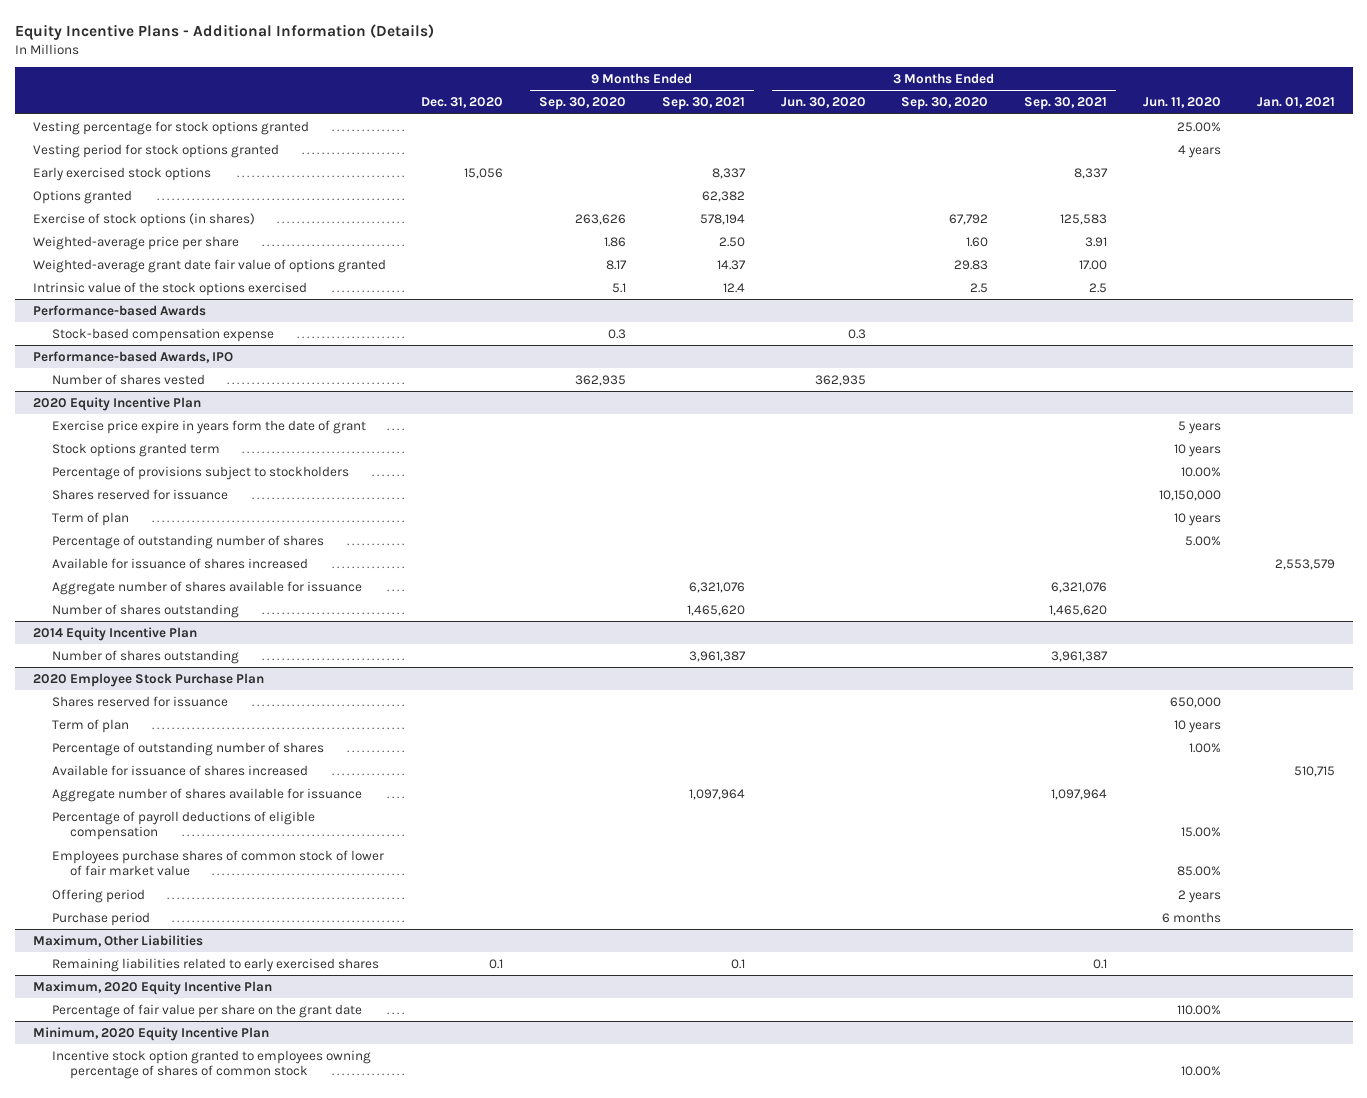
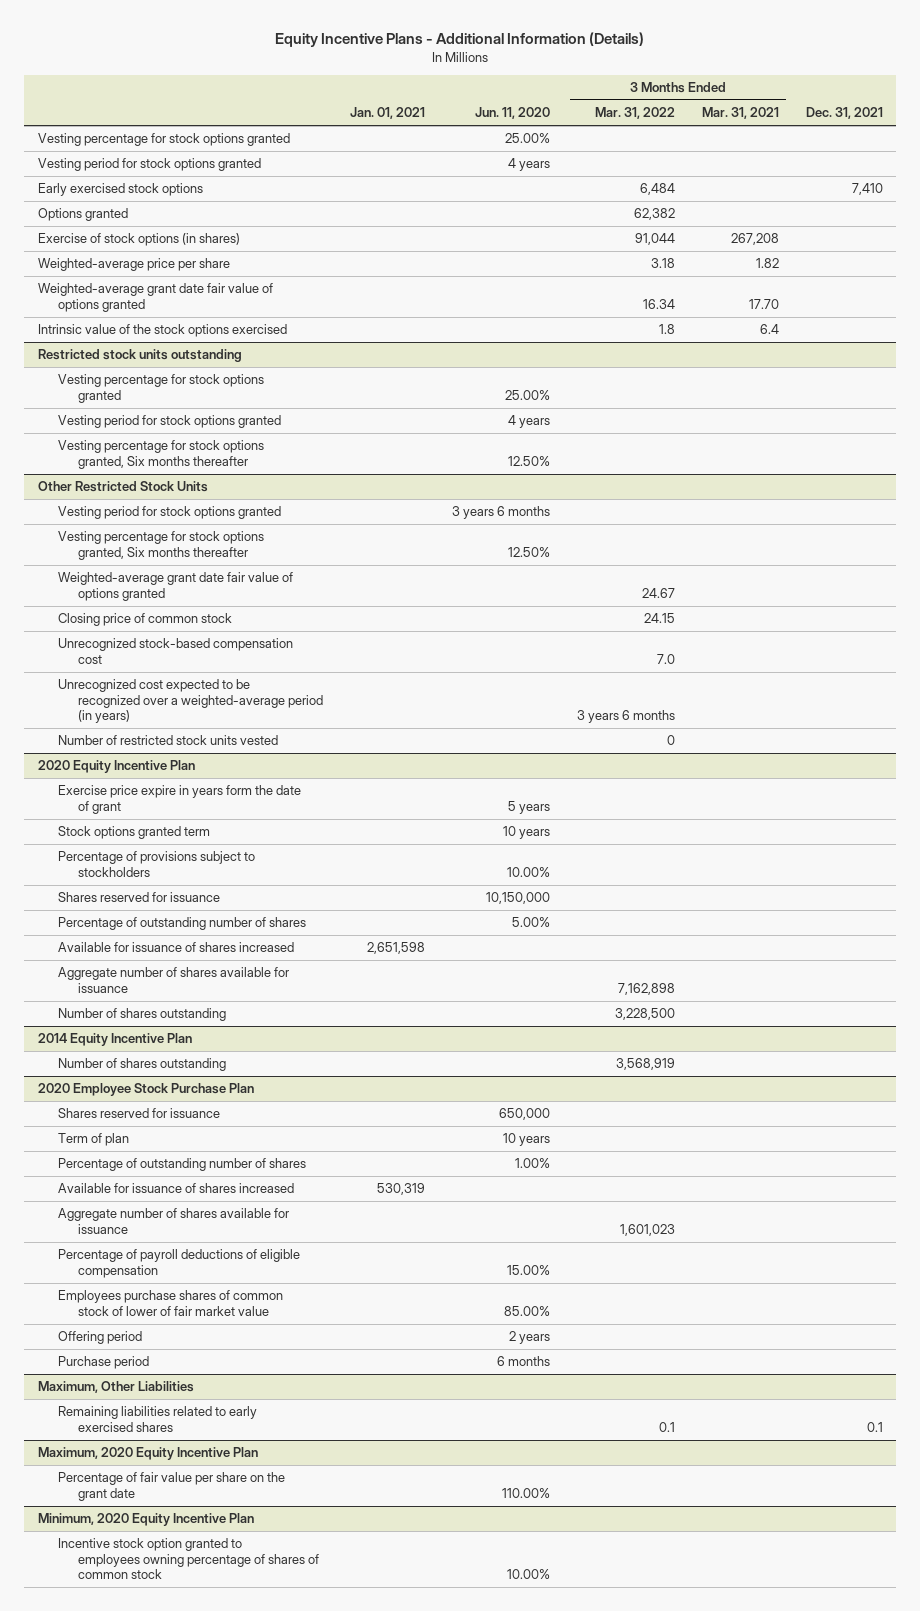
- | Dec. 31, 2020 | 9 Months Ended Sep. 30, 2020 | 9 Months Ended Sep. 30, 2021 | 3 Months Ended Jun. 30, 2020 | 3 Months Ended Sep. 30, 2020 | 3 Months Ended Sep. 30, 2021 | Jun. 11, 2020 | Jan. 01, 2021
+ | Jan. 01, 2021 | Jun. 11, 2020 | 3 Months Ended Mar. 31, 2022 | 3 Months Ended Mar. 31, 2021 | Dec. 31, 2021
- Performance-based Awards
- Stock-based compensation expense | | 0.3 | | 0.3 | | | |
- Performance-based Awards, IPO
- Number of shares vested | | 362,935 | | 362,935 | | | |
+ Restricted stock units outstanding
+ Vesting percentage for stock options granted | | 25.00% | | |
+ Vesting period for stock options granted | | 4 years | | |
+ Vesting percentage for stock options granted, Six months thereafter | | 12.50% | | |
+ Other Restricted Stock Units
+ Vesting period for stock options granted | | 3 years 6 months | | |
+ Vesting percentage for stock options granted, Six months thereafter | | 12.50% | | |
+ Weighted-average grant date fair value of options granted | | | 24.67 | |
+ Closing price of common stock | | | 24.15 | |
+ Unrecognized stock-based compensation cost | | | 7.0 | |
+ Unrecognized cost expected to be recognized over a weighted-average period (in years) | | | 3 years 6 months | |
+ Number of restricted stock units vested | | | 0 | |
@ 2020 Equity Incentive Plan
- Term of plan | | | | | | | 10 years |
- Available for issuance of shares increased | | | | | | | | 2,553,579
+ Available for issuance of shares increased | 2,651,598 | | | |
@ 2020 Employee Stock Purchase Plan
- Available for issuance of shares increased | | | | | | | | 510,715
+ Available for issuance of shares increased | 530,319 | | | |

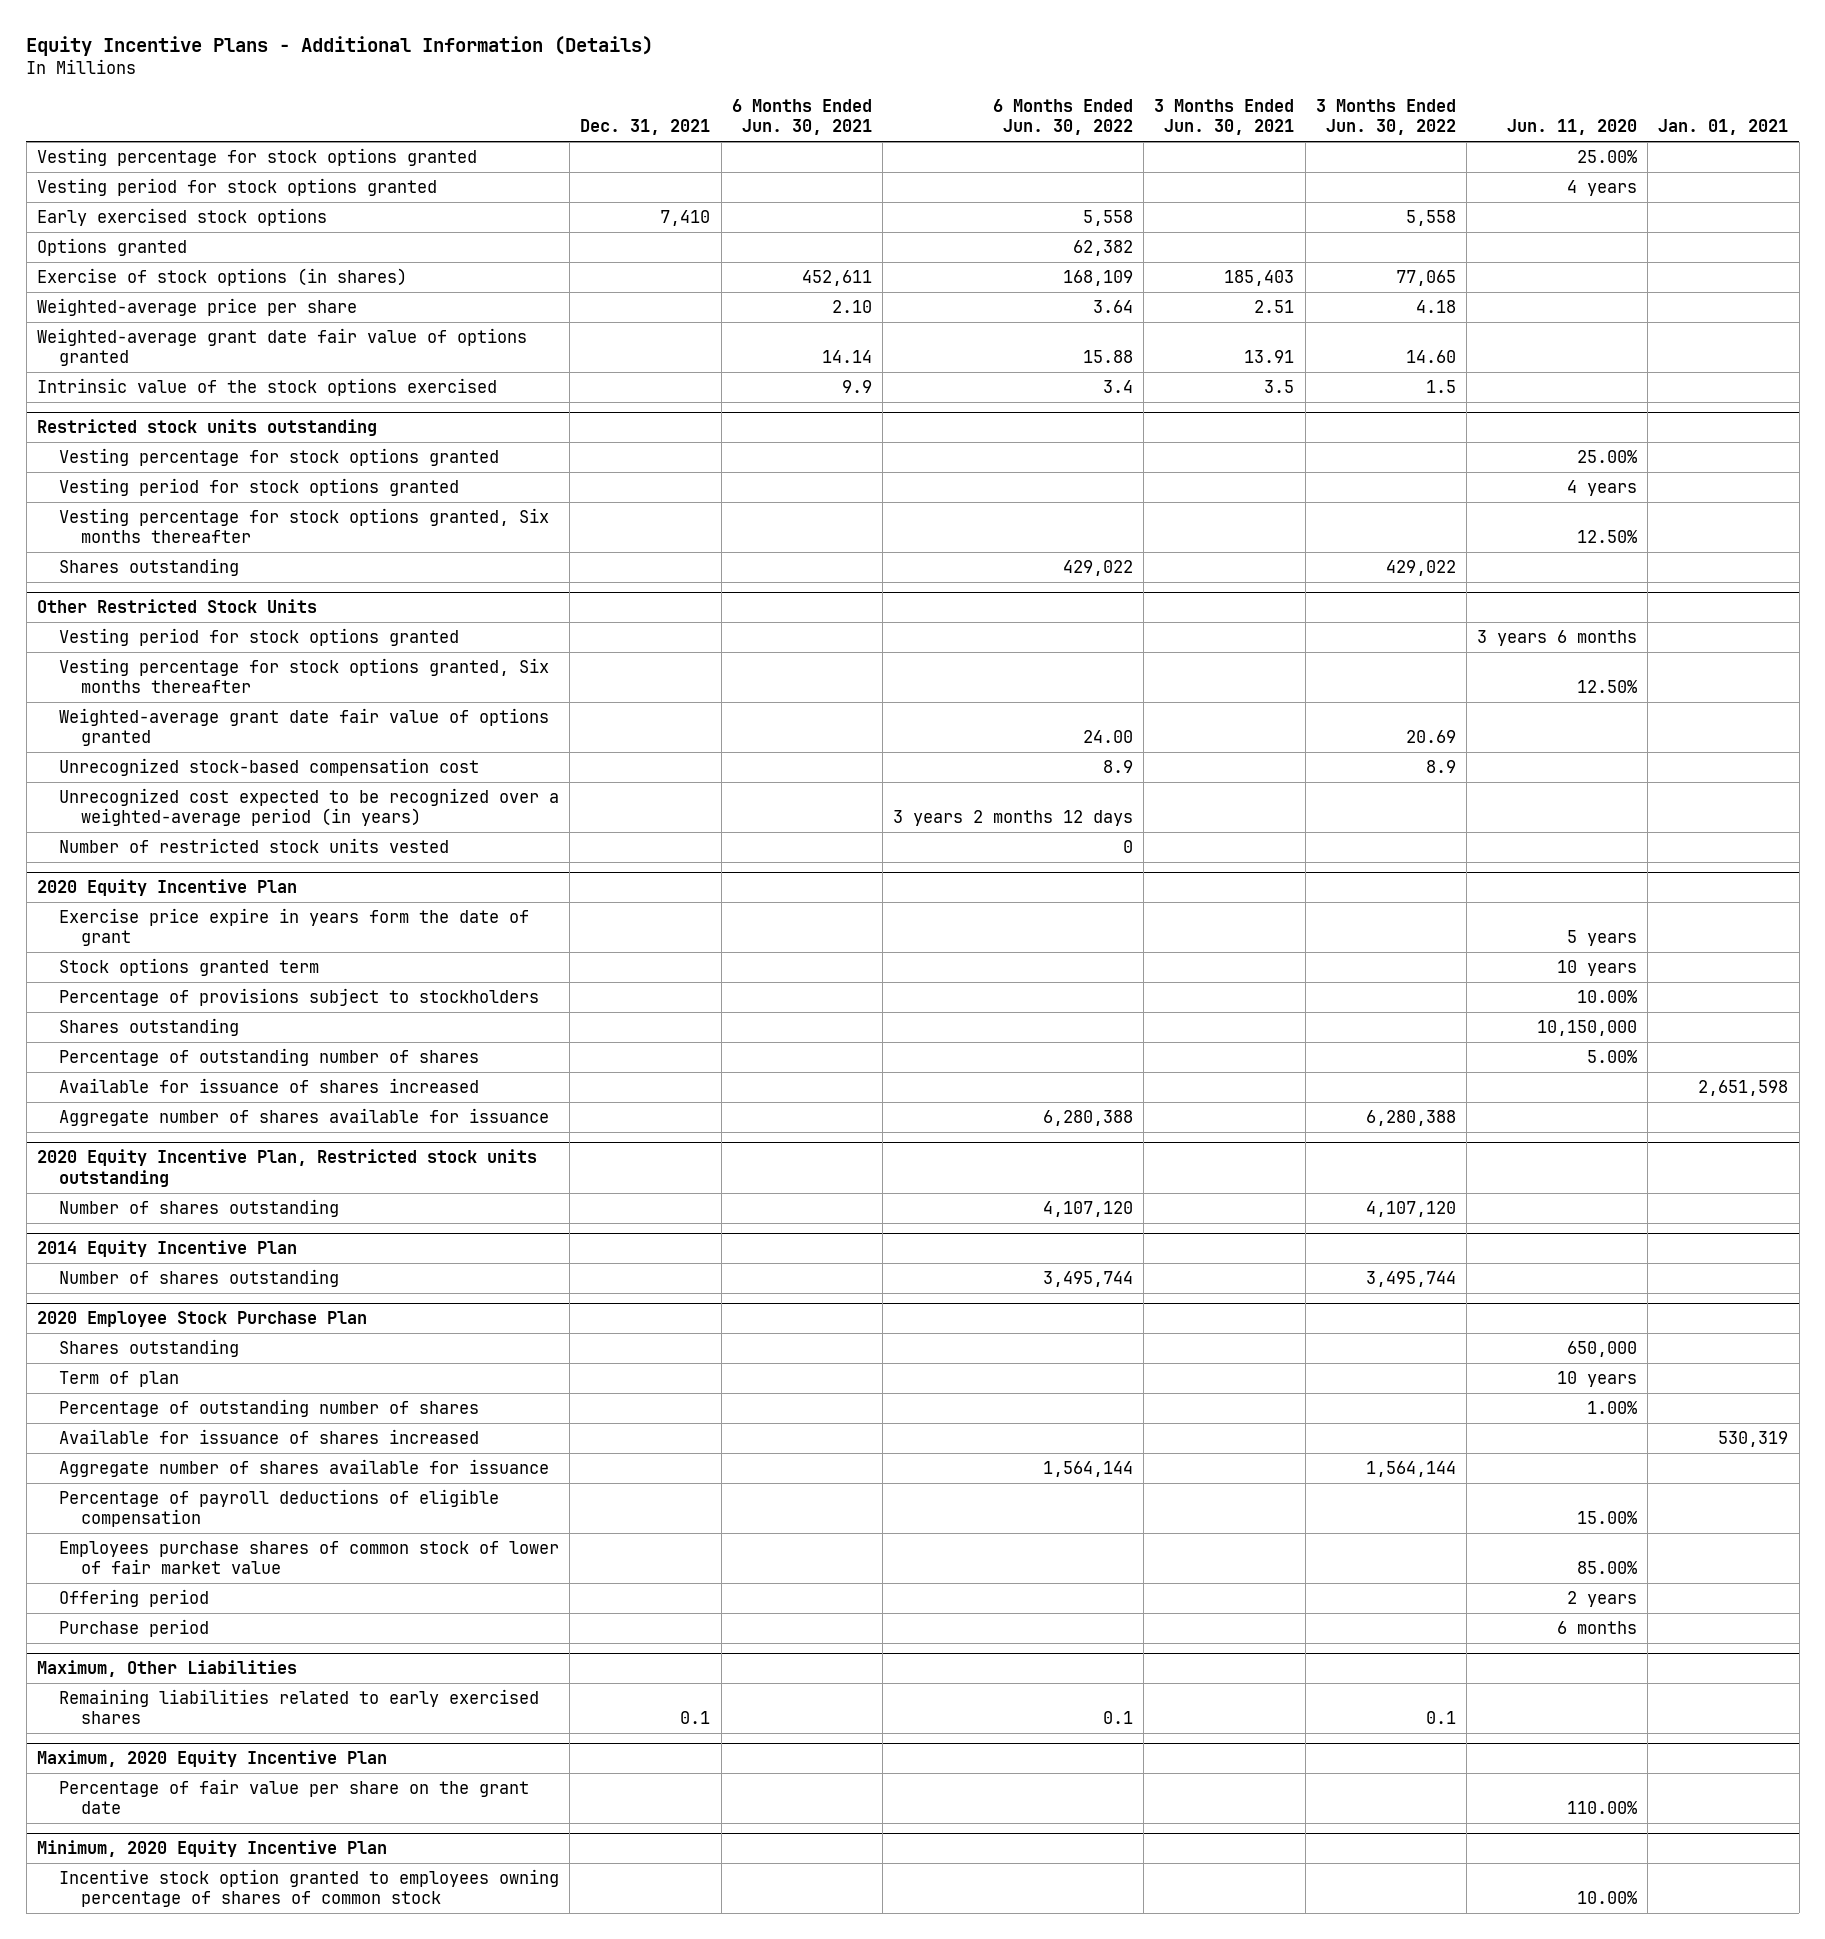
- | Jan. 01, 2021 | Jun. 11, 2020 | 3 Months Ended Mar. 31, 2022 | 3 Months Ended Mar. 31, 2021 | Dec. 31, 2021
+ | Dec. 31, 2021 | 6 Months Ended Jun. 30, 2021 | 6 Months Ended Jun. 30, 2022 | 3 Months Ended Jun. 30, 2021 | 3 Months Ended Jun. 30, 2022 | Jun. 11, 2020 | Jan. 01, 2021
@ Restricted stock units outstanding
+ Shares outstanding | | | 429,022 | | 429,022 | |
@ Other Restricted Stock Units
- Closing price of common stock | | | 24.15 | |
@ 2020 Equity Incentive Plan
- Shares reserved for issuance | | 10,150,000 | | |
+ Shares outstanding | | | | | | 10,150,000 |
- Number of shares outstanding | | | 3,228,500 | |
+ 2020 Equity Incentive Plan, Restricted stock units outstanding
+ Number of shares outstanding | | | 4,107,120 | | 4,107,120 | |
@ 2020 Employee Stock Purchase Plan
- Shares reserved for issuance | | 650,000 | | |
+ Shares outstanding | | | | | | 650,000 |

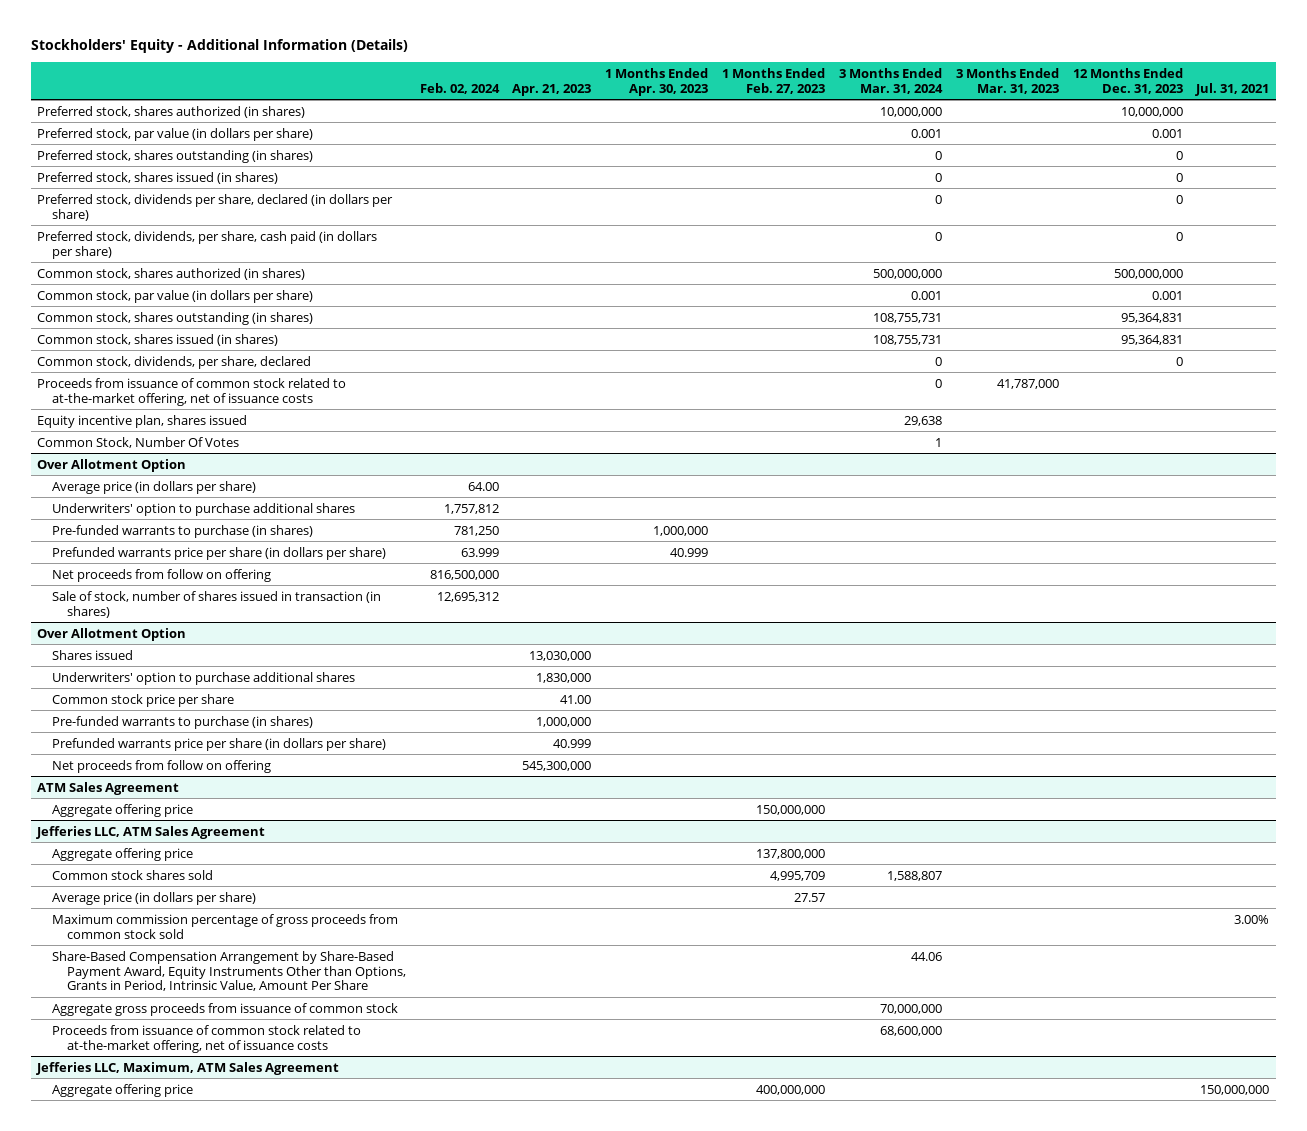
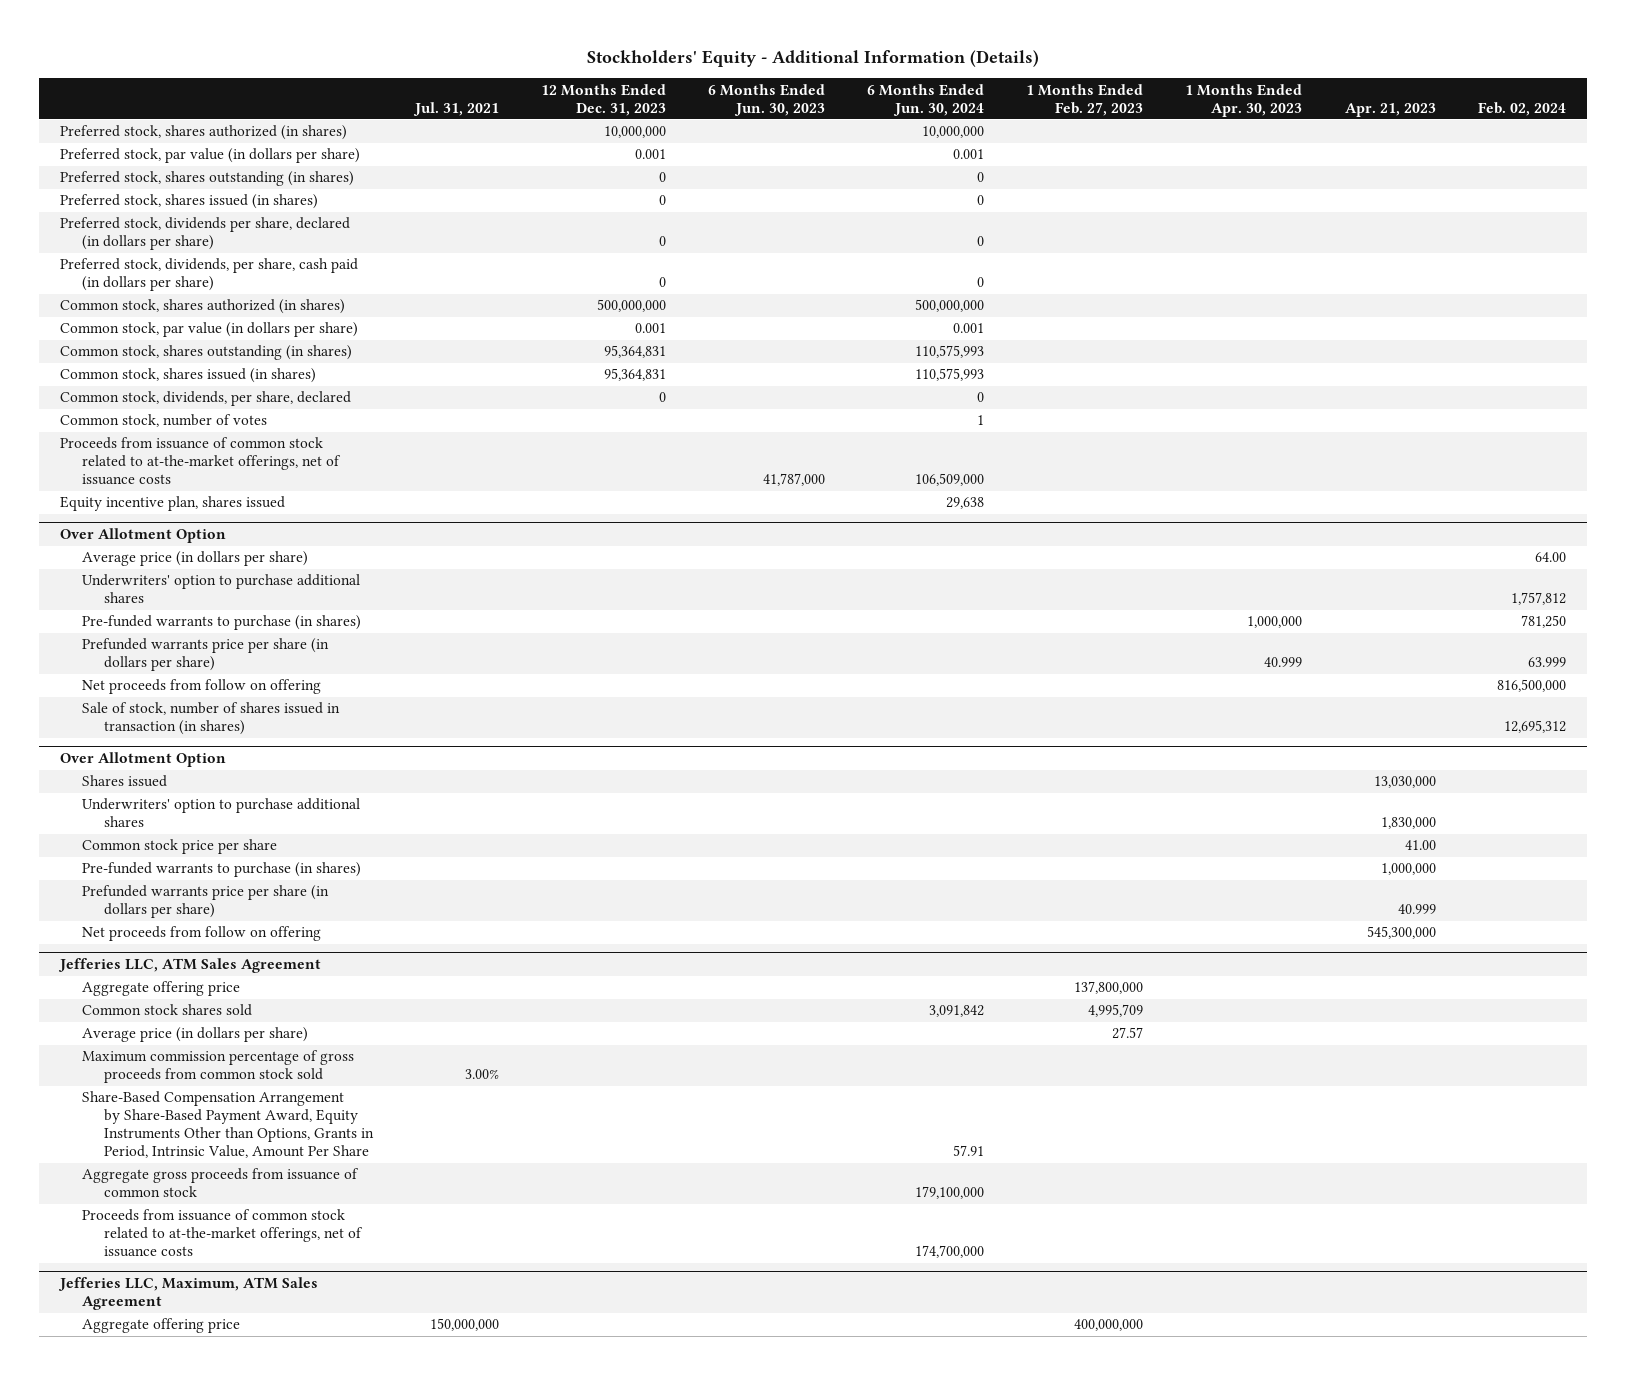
- | Feb. 02, 2024 | Apr. 21, 2023 | 1 Months Ended Apr. 30, 2023 | 1 Months Ended Feb. 27, 2023 | 3 Months Ended Mar. 31, 2024 | 3 Months Ended Mar. 31, 2023 | 12 Months Ended Dec. 31, 2023 | Jul. 31, 2021
+ | Jul. 31, 2021 | 12 Months Ended Dec. 31, 2023 | 6 Months Ended Jun. 30, 2023 | 6 Months Ended Jun. 30, 2024 | 1 Months Ended Feb. 27, 2023 | 1 Months Ended Apr. 30, 2023 | Apr. 21, 2023 | Feb. 02, 2024
- Proceeds from issuance of common stock related to at-the-market offering, net of issuance costs | | | | | 0 | 41,787,000 | |
+ Common stock, number of votes | | | | 1 | | | |
+ Proceeds from issuance of common stock related to at-the-market offerings, net of issuance costs | | | 41,787,000 | 106,509,000 | | | |
- Common Stock, Number Of Votes | | | | | 1 | | |
- ATM Sales Agreement
- Aggregate offering price | | | | 150,000,000 | | | |
@ Jefferies LLC, ATM Sales Agreement
- Proceeds from issuance of common stock related to at-the-market offering, net of issuance costs | | | | | 68,600,000 | | |
+ Proceeds from issuance of common stock related to at-the-market offerings, net of issuance costs | | | | 174,700,000 | | | |

